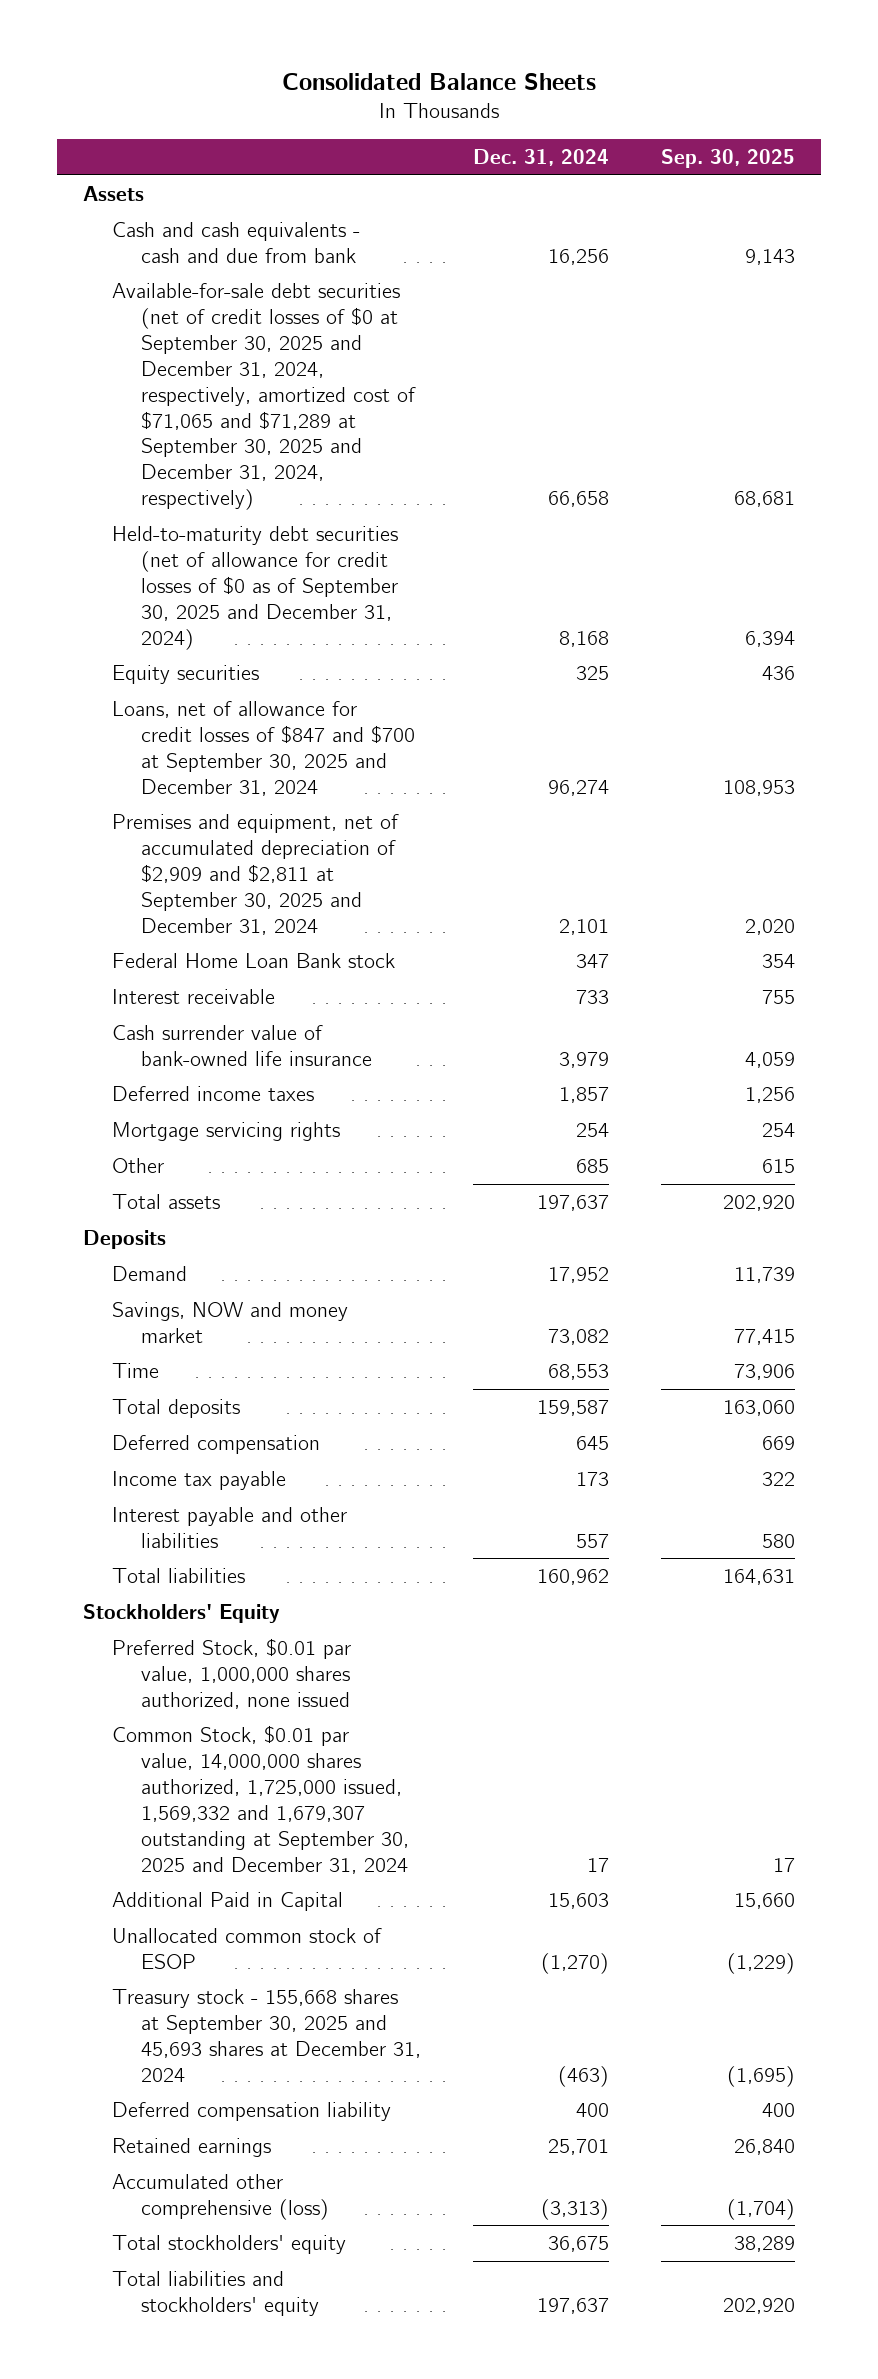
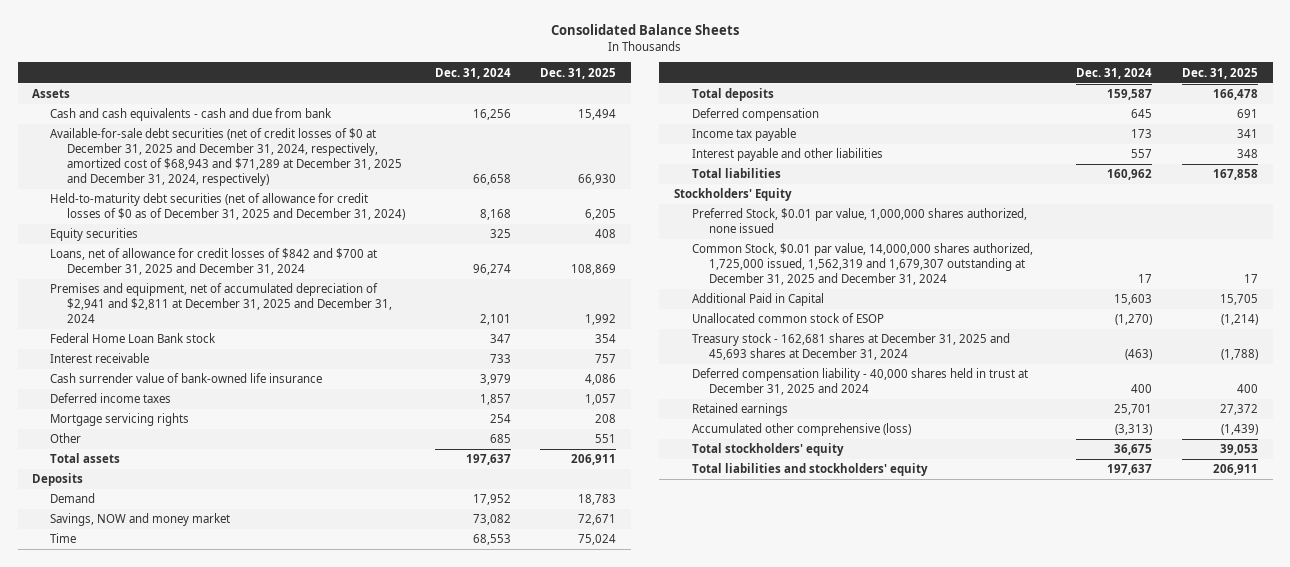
- | Dec. 31, 2024 | Sep. 30, 2025
+ | Dec. 31, 2024 | Dec. 31, 2025
- Available-for-sale debt securities (net of credit losses of $0 at September 30, 2025 and December 31, 2024, respectively, amortized cost of $71,065 and $71,289 at September 30, 2025 and December 31, 2024, respectively) | 66,658 | 68,681
- Held-to-maturity debt securities (net of allowance for credit losses of $0 as of September 30, 2025 and December 31, 2024) | 8,168 | 6,394
+ Available-for-sale debt securities (net of credit losses of $0 at December 31, 2025 and December 31, 2024, respectively, amortized cost of $68,943 and $71,289 at December 31, 2025 and December 31, 2024, respectively) | 66,658 | 66,930
+ Held-to-maturity debt securities (net of allowance for credit losses of $0 as of December 31, 2025 and December 31, 2024) | 8,168 | 6,205
- Loans, net of allowance for credit losses of $847 and $700 at September 30, 2025 and December 31, 2024 | 96,274 | 108,953
- Premises and equipment, net of accumulated depreciation of $2,909 and $2,811 at September 30, 2025 and December 31, 2024 | 2,101 | 2,020
+ Loans, net of allowance for credit losses of $842 and $700 at December 31, 2025 and December 31, 2024 | 96,274 | 108,869
+ Premises and equipment, net of accumulated depreciation of $2,941 and $2,811 at December 31, 2025 and December 31, 2024 | 2,101 | 1,992
- Common Stock, $0.01 par value, 14,000,000 shares authorized, 1,725,000 issued, 1,569,332 and 1,679,307 outstanding at September 30, 2025 and December 31, 2024 | 17 | 17
+ Common Stock, $0.01 par value, 14,000,000 shares authorized, 1,725,000 issued, 1,562,319 and 1,679,307 outstanding at December 31, 2025 and December 31, 2024 | 17 | 17
- Treasury stock - 155,668 shares at September 30, 2025 and 45,693 shares at December 31, 2024 | (463) | (1,695)
- Deferred compensation liability | 400 | 400
+ Treasury stock - 162,681 shares at December 31, 2025 and 45,693 shares at December 31, 2024 | (463) | (1,788)
+ Deferred compensation liability - 40,000 shares held in trust at December 31, 2025 and 2024 | 400 | 400

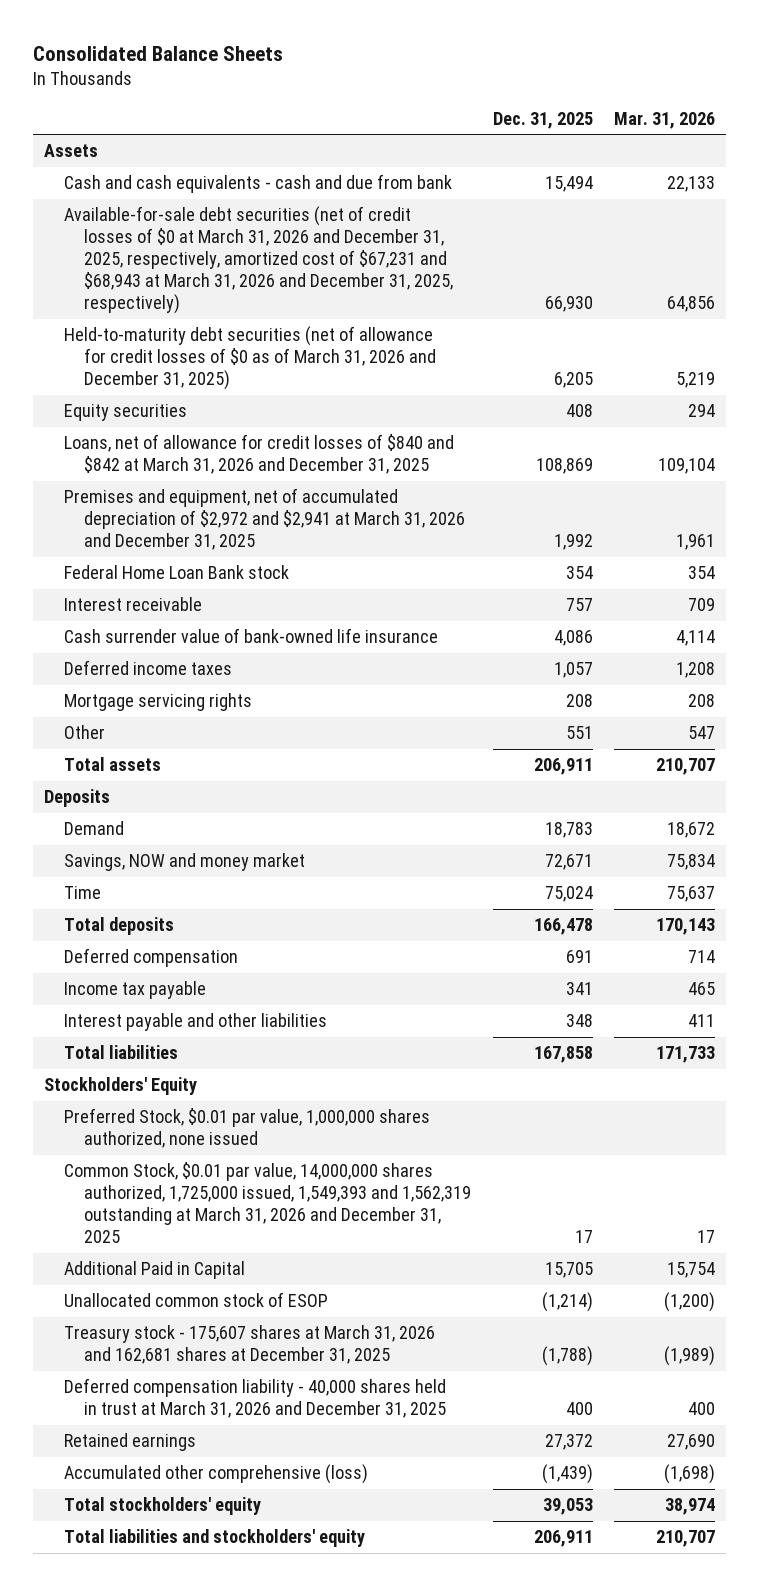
- | Dec. 31, 2024 | Dec. 31, 2025
+ | Dec. 31, 2025 | Mar. 31, 2026
- Available-for-sale debt securities (net of credit losses of $0 at December 31, 2025 and December 31, 2024, respectively, amortized cost of $68,943 and $71,289 at December 31, 2025 and December 31, 2024, respectively) | 66,658 | 66,930
- Held-to-maturity debt securities (net of allowance for credit losses of $0 as of December 31, 2025 and December 31, 2024) | 8,168 | 6,205
+ Available-for-sale debt securities (net of credit losses of $0 at March 31, 2026 and December 31, 2025, respectively, amortized cost of $67,231 and $68,943 at March 31, 2026 and December 31, 2025, respectively) | 66,930 | 64,856
+ Held-to-maturity debt securities (net of allowance for credit losses of $0 as of March 31, 2026 and December 31, 2025) | 6,205 | 5,219
- Loans, net of allowance for credit losses of $842 and $700 at December 31, 2025 and December 31, 2024 | 96,274 | 108,869
- Premises and equipment, net of accumulated depreciation of $2,941 and $2,811 at December 31, 2025 and December 31, 2024 | 2,101 | 1,992
+ Loans, net of allowance for credit losses of $840 and $842 at March 31, 2026 and December 31, 2025 | 108,869 | 109,104
+ Premises and equipment, net of accumulated depreciation of $2,972 and $2,941 at March 31, 2026 and December 31, 2025 | 1,992 | 1,961
- Common Stock, $0.01 par value, 14,000,000 shares authorized, 1,725,000 issued, 1,562,319 and 1,679,307 outstanding at December 31, 2025 and December 31, 2024 | 17 | 17
+ Common Stock, $0.01 par value, 14,000,000 shares authorized, 1,725,000 issued, 1,549,393 and 1,562,319 outstanding at March 31, 2026 and December 31, 2025 | 17 | 17
- Treasury stock - 162,681 shares at December 31, 2025 and 45,693 shares at December 31, 2024 | (463) | (1,788)
- Deferred compensation liability - 40,000 shares held in trust at December 31, 2025 and 2024 | 400 | 400
+ Treasury stock - 175,607 shares at March 31, 2026 and 162,681 shares at December 31, 2025 | (1,788) | (1,989)
+ Deferred compensation liability - 40,000 shares held in trust at March 31, 2026 and December 31, 2025 | 400 | 400

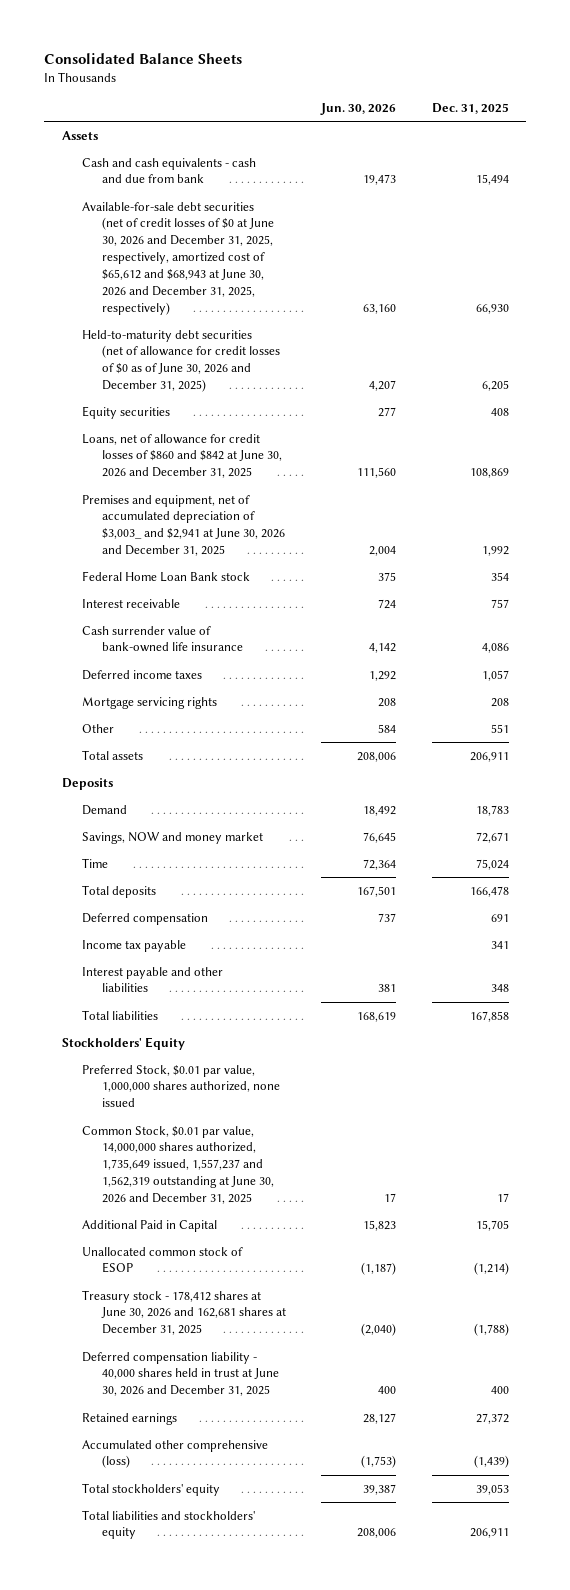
- | Dec. 31, 2025 | Mar. 31, 2026
+ | Jun. 30, 2026 | Dec. 31, 2025
- Available-for-sale debt securities (net of credit losses of $0 at March 31, 2026 and December 31, 2025, respectively, amortized cost of $67,231 and $68,943 at March 31, 2026 and December 31, 2025, respectively) | 66,930 | 64,856
- Held-to-maturity debt securities (net of allowance for credit losses of $0 as of March 31, 2026 and December 31, 2025) | 6,205 | 5,219
+ Available-for-sale debt securities (net of credit losses of $0 at June 30, 2026 and December 31, 2025, respectively, amortized cost of $65,612 and $68,943 at June 30, 2026 and December 31, 2025, respectively) | 63,160 | 66,930
+ Held-to-maturity debt securities (net of allowance for credit losses of $0 as of June 30, 2026 and December 31, 2025) | 4,207 | 6,205
- Loans, net of allowance for credit losses of $840 and $842 at March 31, 2026 and December 31, 2025 | 108,869 | 109,104
- Premises and equipment, net of accumulated depreciation of $2,972 and $2,941 at March 31, 2026 and December 31, 2025 | 1,992 | 1,961
+ Loans, net of allowance for credit losses of $860 and $842 at June 30, 2026 and December 31, 2025 | 111,560 | 108,869
+ Premises and equipment, net of accumulated depreciation of $3,003_ and $2,941 at June 30, 2026 and December 31, 2025 | 2,004 | 1,992
- Common Stock, $0.01 par value, 14,000,000 shares authorized, 1,725,000 issued, 1,549,393 and 1,562,319 outstanding at March 31, 2026 and December 31, 2025 | 17 | 17
+ Common Stock, $0.01 par value, 14,000,000 shares authorized, 1,735,649 issued, 1,557,237 and 1,562,319 outstanding at June 30, 2026 and December 31, 2025 | 17 | 17
- Treasury stock - 175,607 shares at March 31, 2026 and 162,681 shares at December 31, 2025 | (1,788) | (1,989)
- Deferred compensation liability - 40,000 shares held in trust at March 31, 2026 and December 31, 2025 | 400 | 400
+ Treasury stock - 178,412 shares at June 30, 2026 and 162,681 shares at December 31, 2025 | (2,040) | (1,788)
+ Deferred compensation liability - 40,000 shares held in trust at June 30, 2026 and December 31, 2025 | 400 | 400

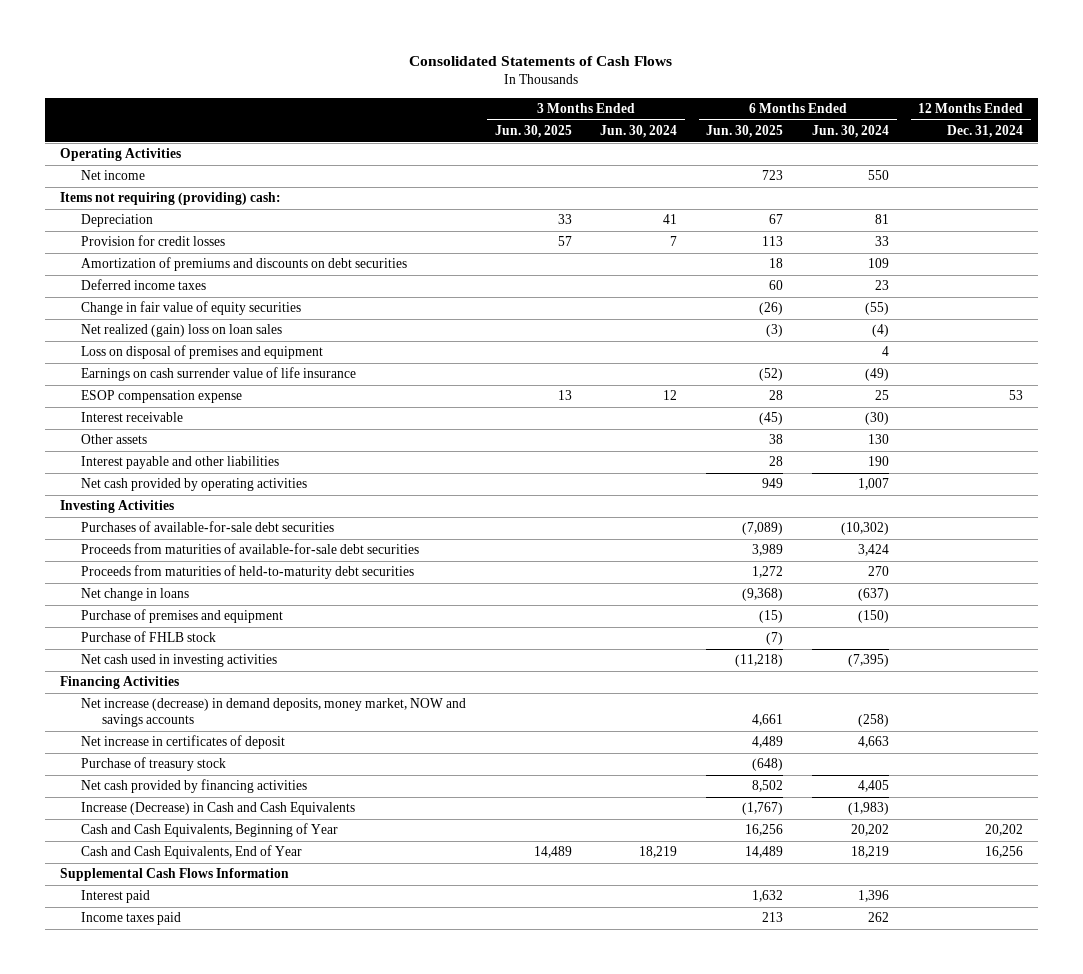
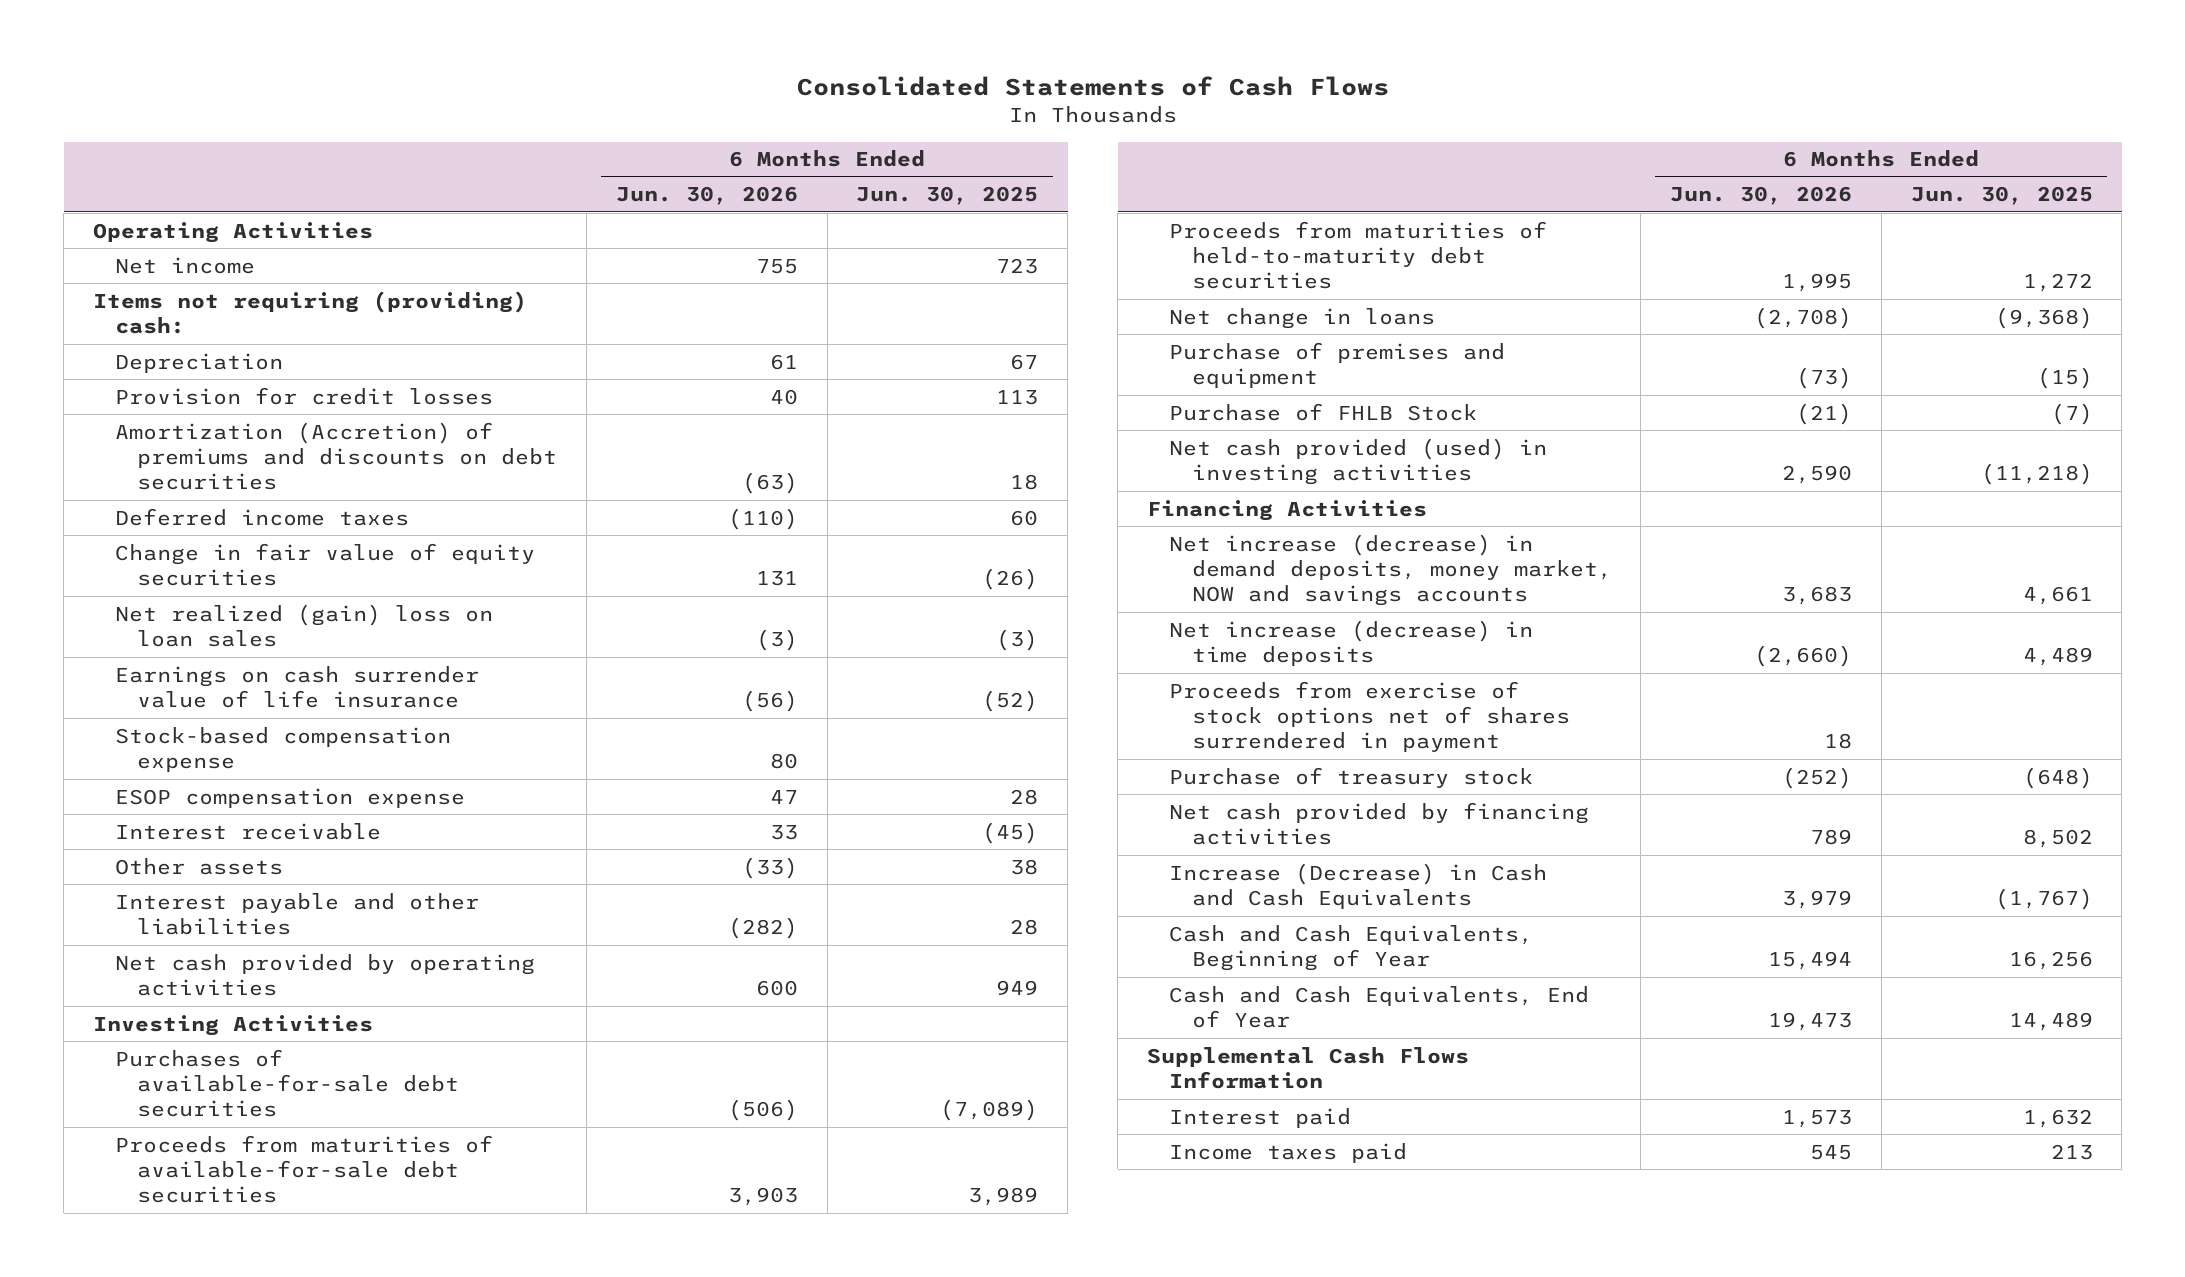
- | 3 Months Ended Jun. 30, 2025 | 3 Months Ended Jun. 30, 2024 | 6 Months Ended Jun. 30, 2025 | 6 Months Ended Jun. 30, 2024 | 12 Months Ended Dec. 31, 2024
+ | 6 Months Ended Jun. 30, 2026 | 6 Months Ended Jun. 30, 2025
- Amortization of premiums and discounts on debt securities | | | 18 | 109 |
+ Amortization (Accretion) of premiums and discounts on debt securities | (63) | 18
- Loss on disposal of premises and equipment | | | | 4 |
+ Stock-based compensation expense | 80 |
- Purchase of FHLB stock | | | (7) | |
- Net cash used in investing activities | | | (11,218) | (7,395) |
+ Purchase of FHLB Stock | (21) | (7)
+ Net cash provided (used) in investing activities | 2,590 | (11,218)
- Net increase in certificates of deposit | | | 4,489 | 4,663 |
+ Net increase (decrease) in time deposits | (2,660) | 4,489
+ Proceeds from exercise of stock options net of shares surrendered in payment | 18 |

